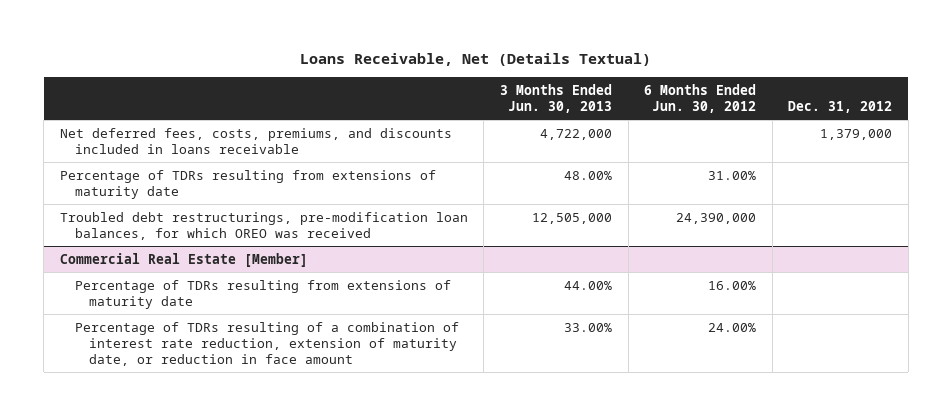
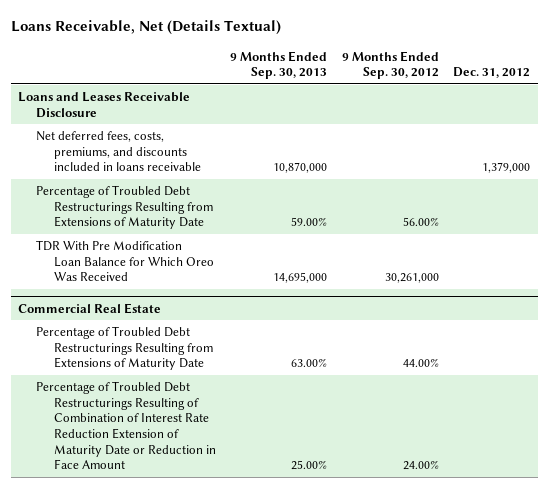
- | 3 Months Ended Jun. 30, 2013 | 6 Months Ended Jun. 30, 2012 | Dec. 31, 2012
+ | 9 Months Ended Sep. 30, 2013 | 9 Months Ended Sep. 30, 2012 | Dec. 31, 2012
+ Loans and Leases Receivable Disclosure
- Percentage of TDRs resulting from extensions of maturity date | 48.00% | 31.00% |
- Troubled debt restructurings, pre-modification loan balances, for which OREO was received | 12,505,000 | 24,390,000 |
- Commercial Real Estate [Member]
- Percentage of TDRs resulting from extensions of maturity date | 44.00% | 16.00% |
- Percentage of TDRs resulting of a combination of interest rate reduction, extension of maturity date, or reduction in face amount | 33.00% | 24.00% |
+ Percentage of Troubled Debt Restructurings Resulting from Extensions of Maturity Date | 59.00% | 56.00% |
+ TDR With Pre Modification Loan Balance for Which Oreo Was Received | 14,695,000 | 30,261,000 |
+ Commercial Real Estate
+ Percentage of Troubled Debt Restructurings Resulting from Extensions of Maturity Date | 63.00% | 44.00% |
+ Percentage of Troubled Debt Restructurings Resulting of Combination of Interest Rate Reduction Extension of Maturity Date or Reduction in Face Amount | 25.00% | 24.00% |

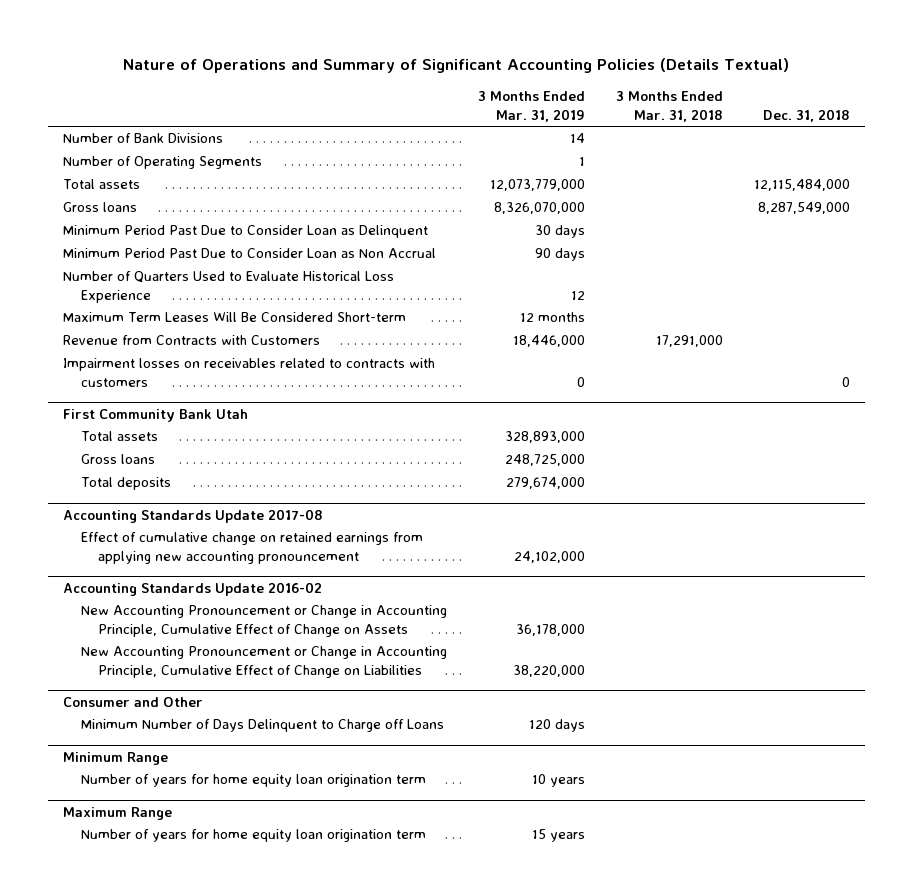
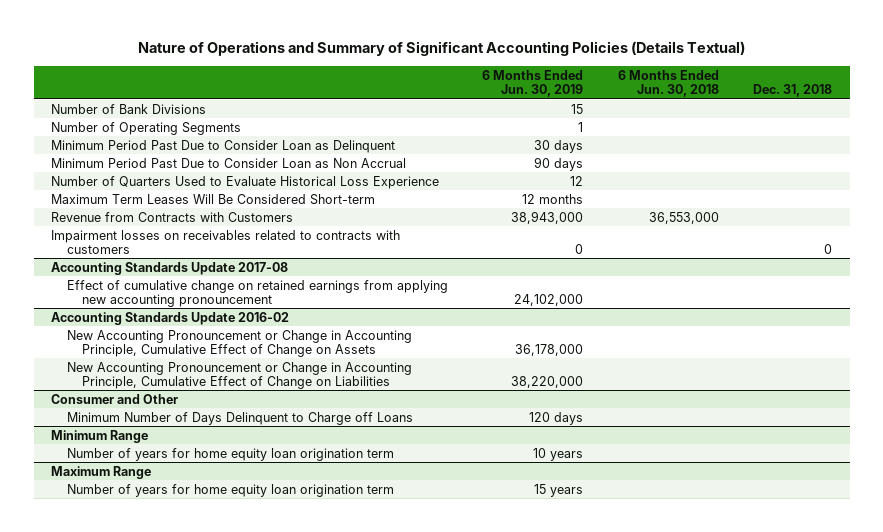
- | 3 Months Ended Mar. 31, 2019 | 3 Months Ended Mar. 31, 2018 | Dec. 31, 2018
+ | 6 Months Ended Jun. 30, 2019 | 6 Months Ended Jun. 30, 2018 | Dec. 31, 2018
- Total assets | 12,073,779,000 | | 12,115,484,000
- Gross loans | 8,326,070,000 | | 8,287,549,000
- First Community Bank Utah
- Total assets | 328,893,000 | |
- Gross loans | 248,725,000 | |
- Total deposits | 279,674,000 | |

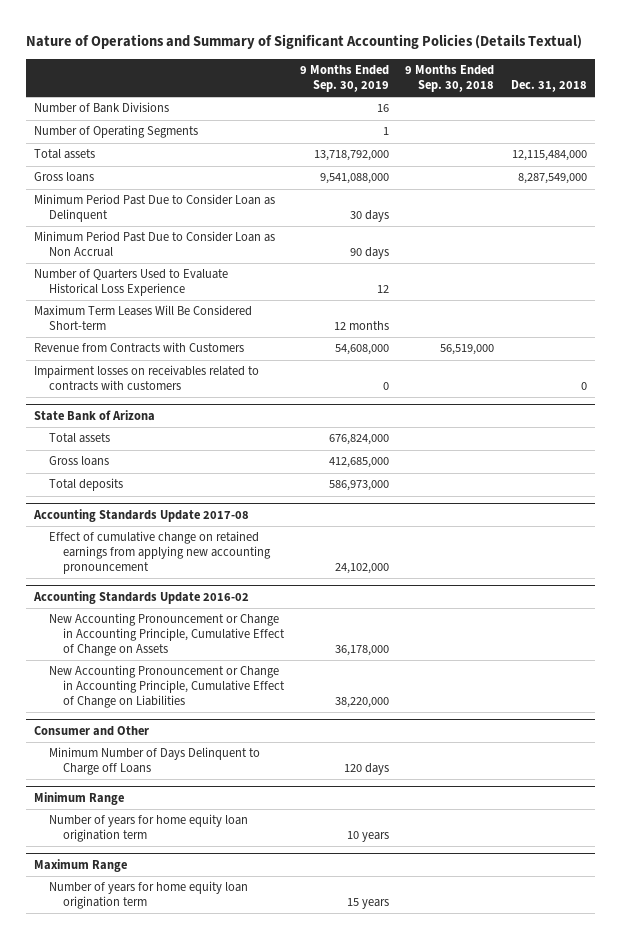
- | 6 Months Ended Jun. 30, 2019 | 6 Months Ended Jun. 30, 2018 | Dec. 31, 2018
+ | 9 Months Ended Sep. 30, 2019 | 9 Months Ended Sep. 30, 2018 | Dec. 31, 2018
+ Total assets | 13,718,792,000 | | 12,115,484,000
+ Gross loans | 9,541,088,000 | | 8,287,549,000
+ State Bank of Arizona
+ Total assets | 676,824,000 | |
+ Gross loans | 412,685,000 | |
+ Total deposits | 586,973,000 | |

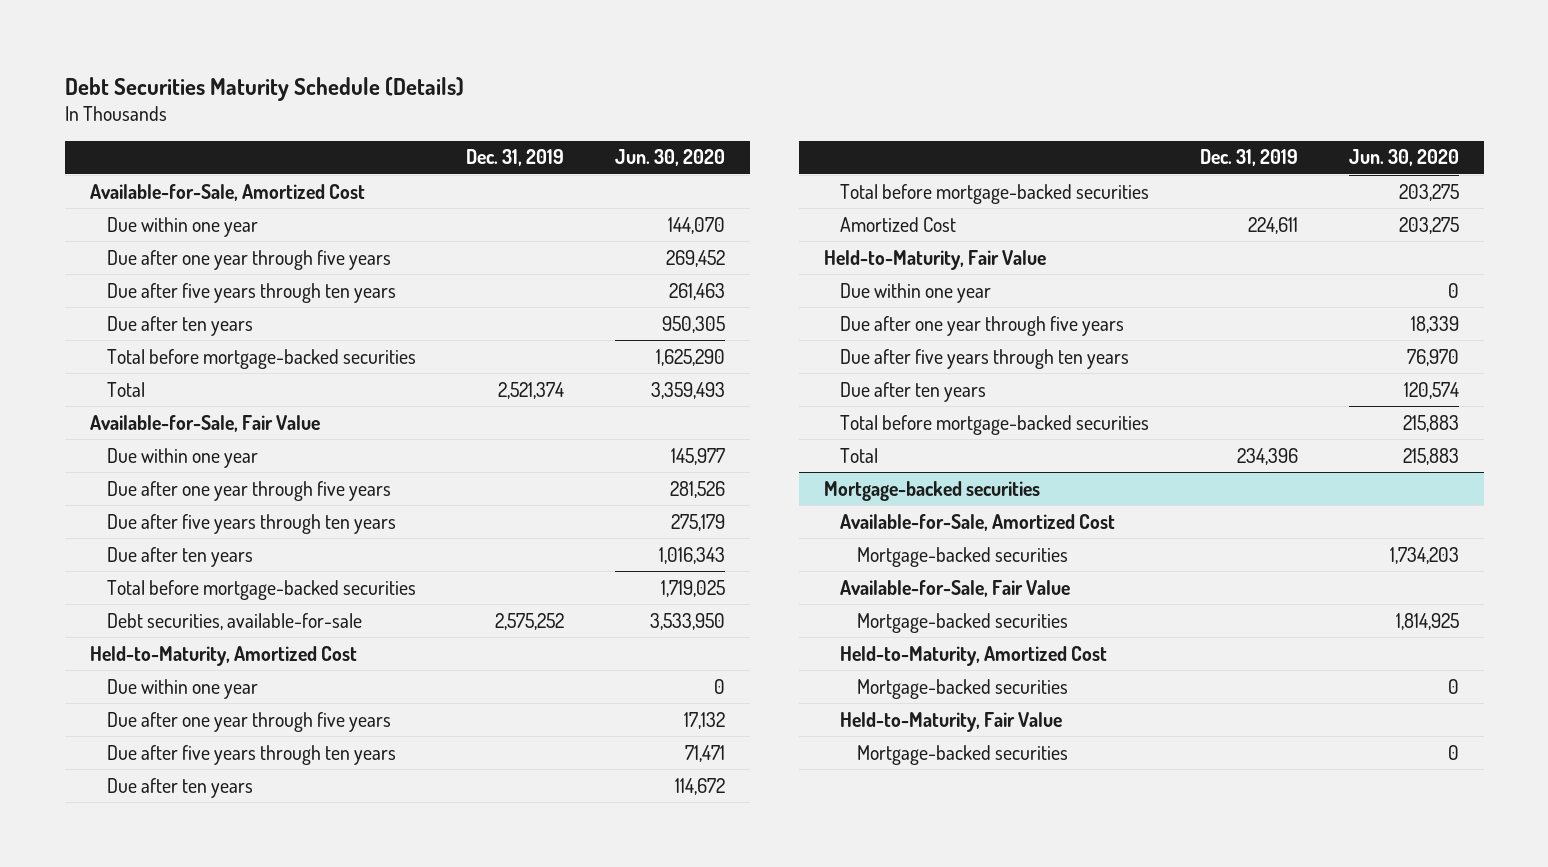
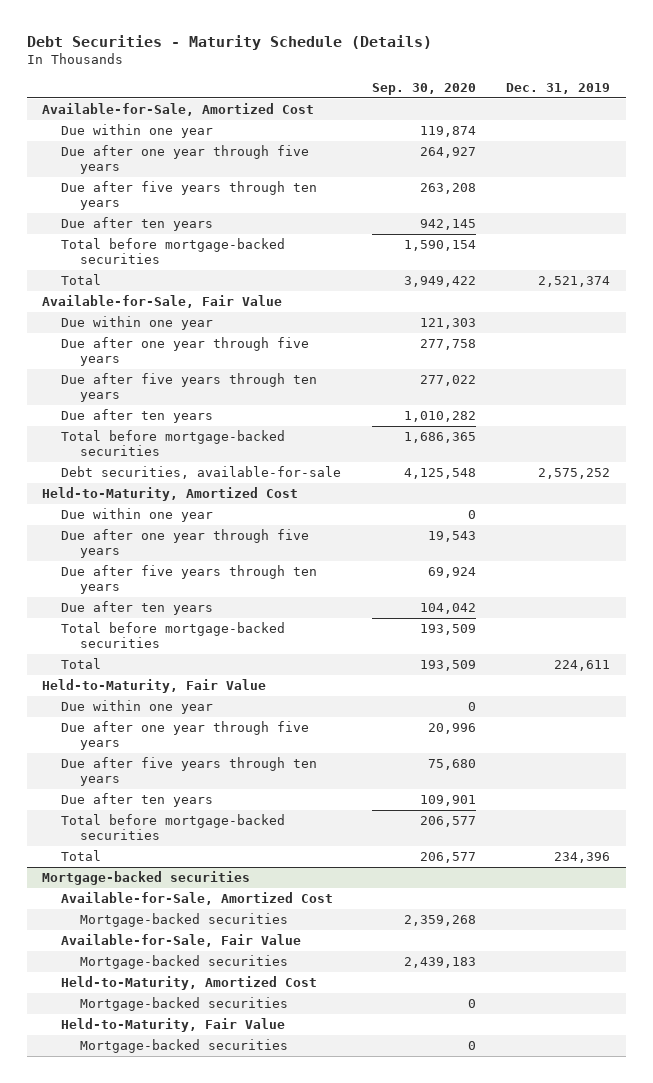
- Debt Securities Maturity Schedule (Details)
+ Debt Securities - Maturity Schedule (Details)
- | Dec. 31, 2019 | Jun. 30, 2020
+ | Sep. 30, 2020 | Dec. 31, 2019
- Amortized Cost | 224,611 | 203,275
+ Total | 193,509 | 224,611

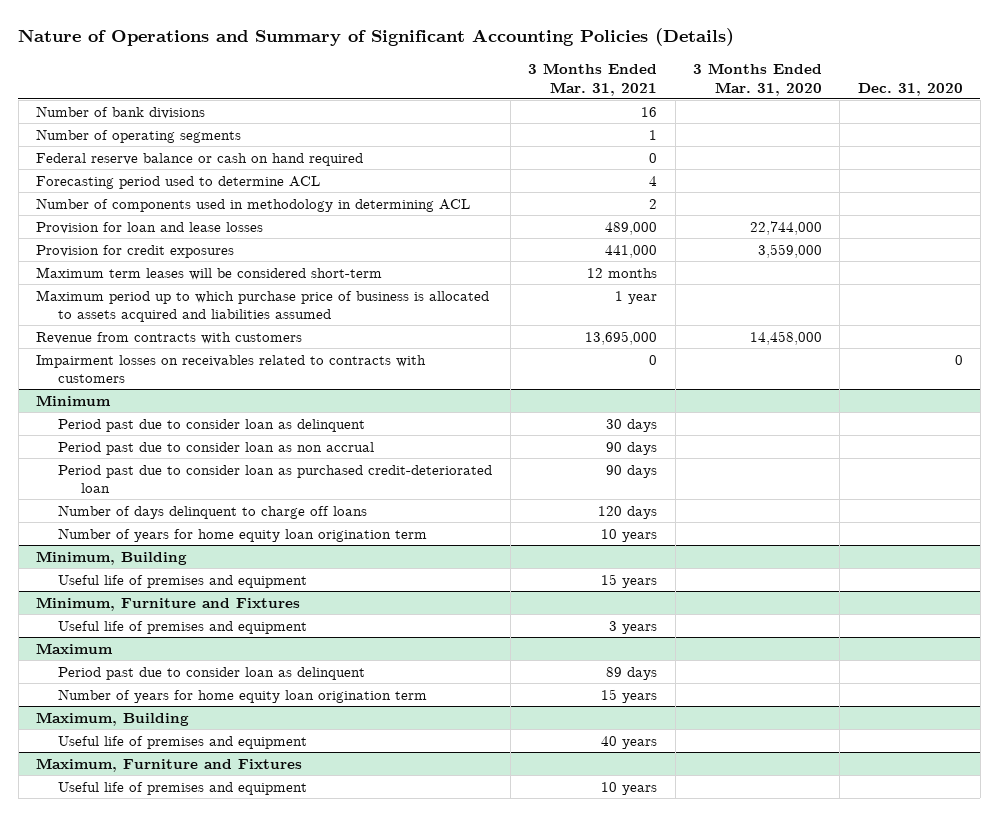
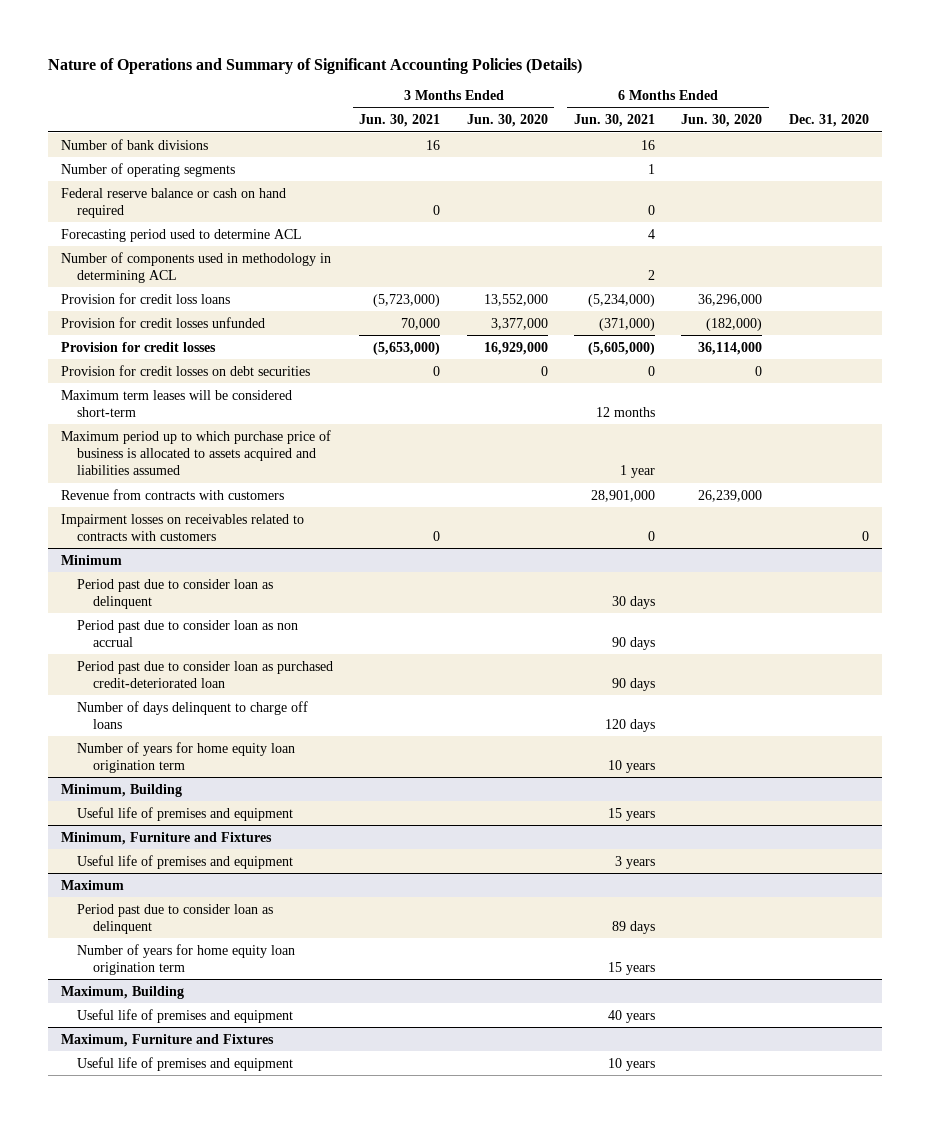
- | 3 Months Ended Mar. 31, 2021 | 3 Months Ended Mar. 31, 2020 | Dec. 31, 2020
+ | 3 Months Ended Jun. 30, 2021 | 3 Months Ended Jun. 30, 2020 | 6 Months Ended Jun. 30, 2021 | 6 Months Ended Jun. 30, 2020 | Dec. 31, 2020
- Provision for loan and lease losses | 489,000 | 22,744,000 |
- Provision for credit exposures | 441,000 | 3,559,000 |
+ Provision for credit loss loans | (5,723,000) | 13,552,000 | (5,234,000) | 36,296,000 |
+ Provision for credit losses unfunded | 70,000 | 3,377,000 | (371,000) | (182,000) |
+ Provision for credit losses | (5,653,000) | 16,929,000 | (5,605,000) | 36,114,000 |
+ Provision for credit losses on debt securities | 0 | 0 | 0 | 0 |

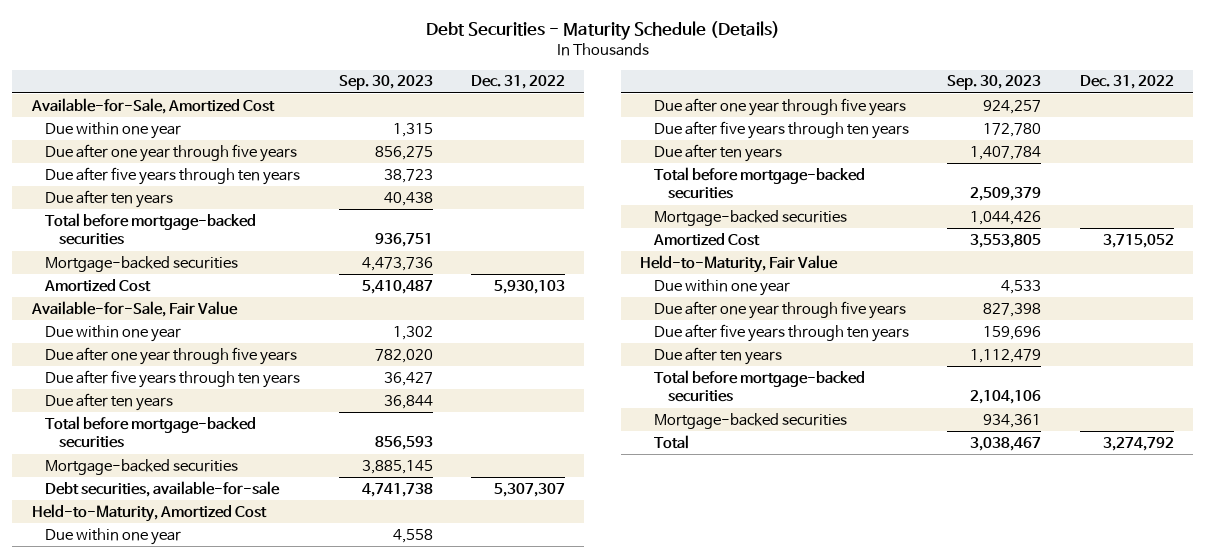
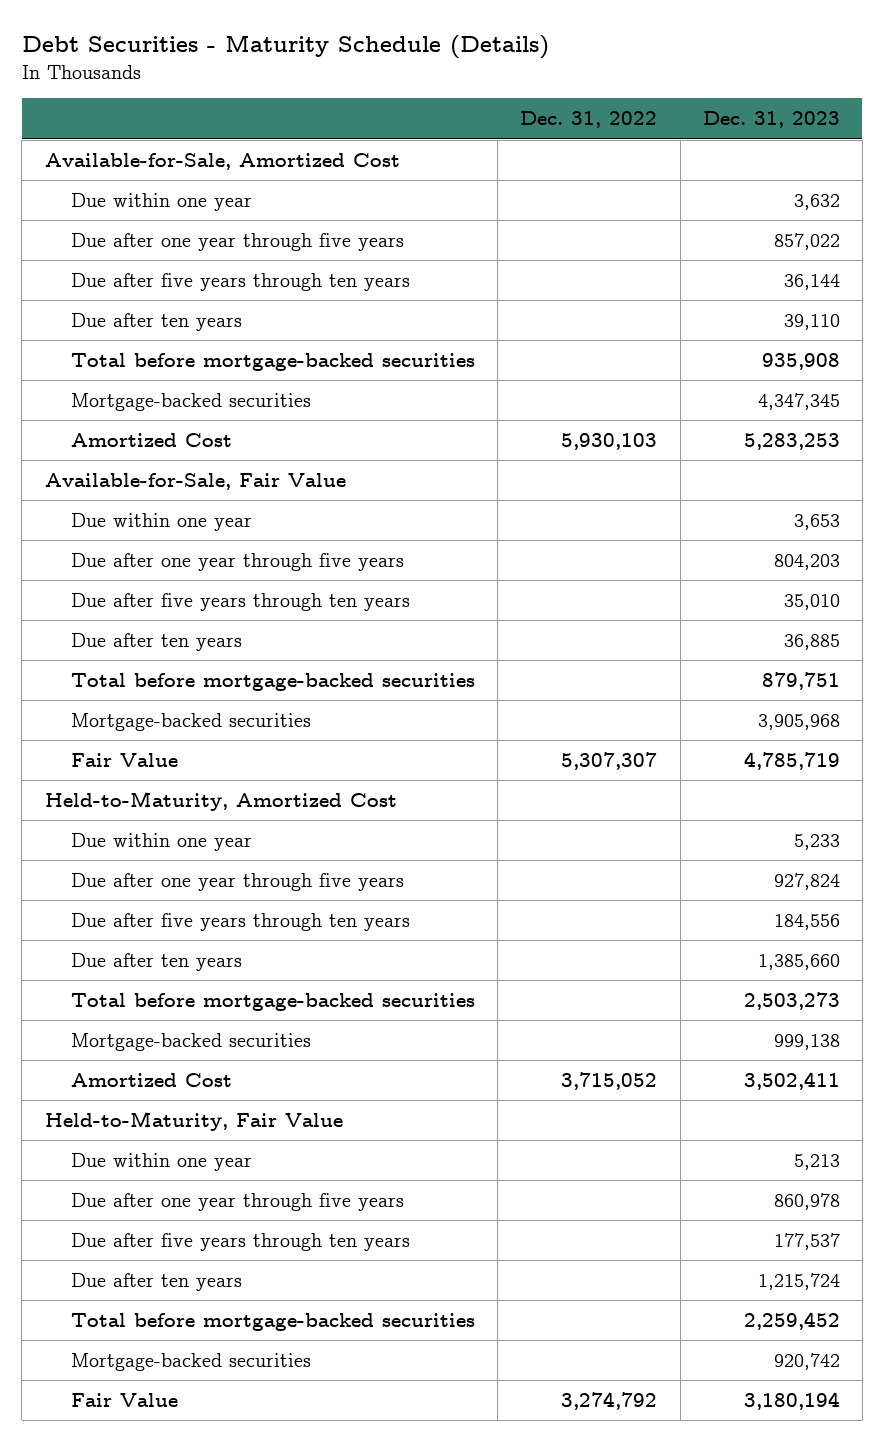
- | Sep. 30, 2023 | Dec. 31, 2022
+ | Dec. 31, 2022 | Dec. 31, 2023
- Debt securities, available-for-sale | 4,741,738 | 5,307,307
+ Fair Value | 5,307,307 | 4,785,719
- Total | 3,038,467 | 3,274,792
+ Fair Value | 3,274,792 | 3,180,194

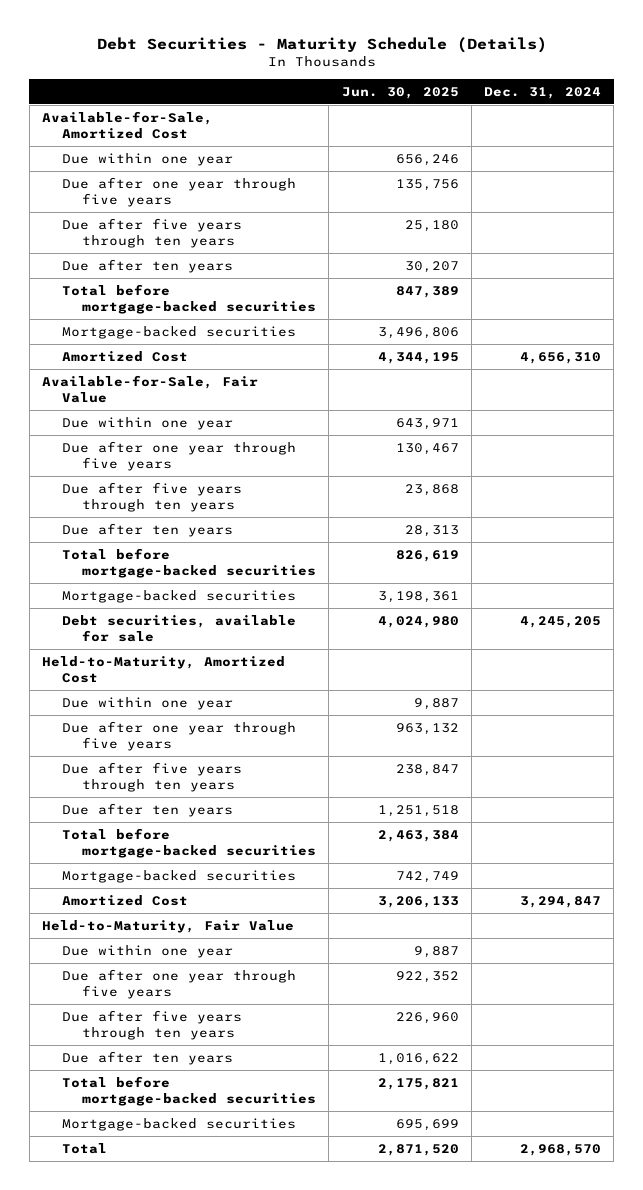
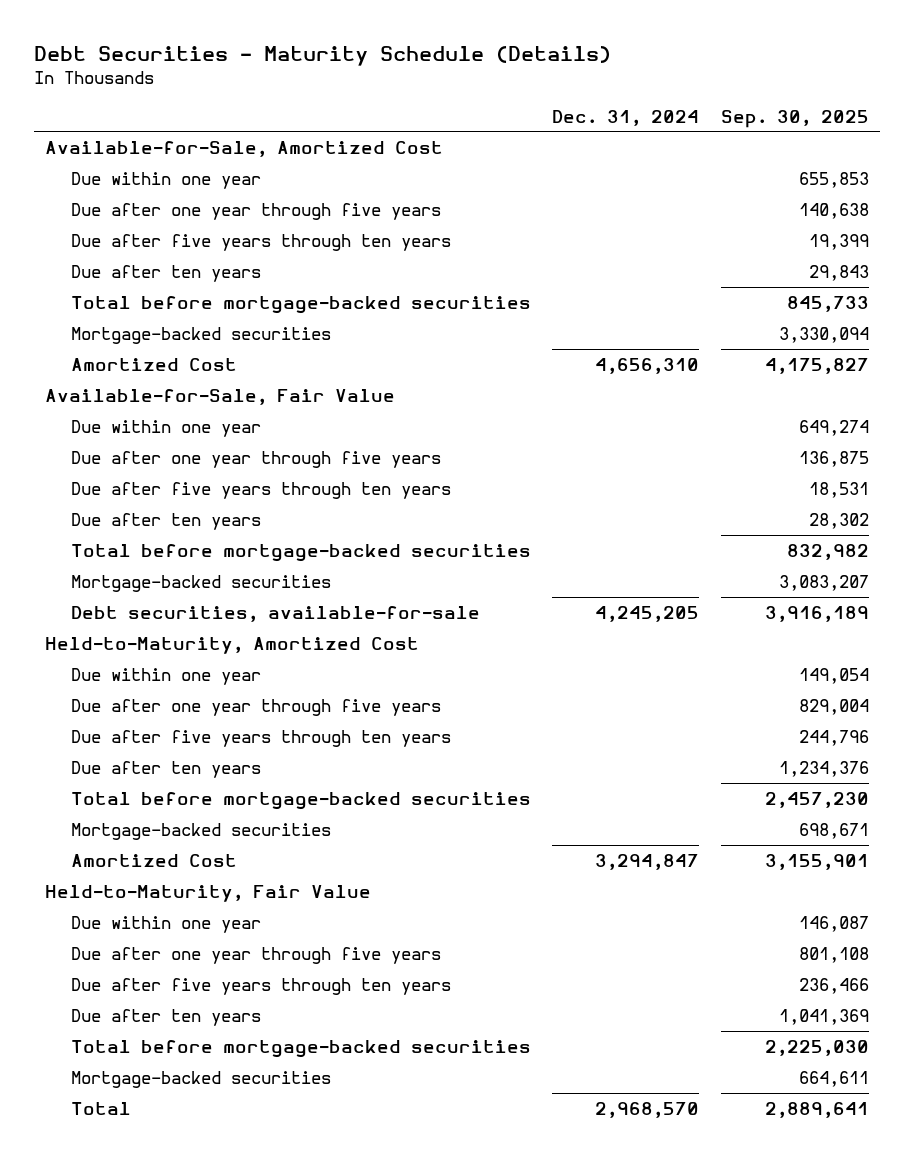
- | Jun. 30, 2025 | Dec. 31, 2024
+ | Dec. 31, 2024 | Sep. 30, 2025
- Debt securities, available for sale | 4,024,980 | 4,245,205
+ Debt securities, available-for-sale | 4,245,205 | 3,916,189

